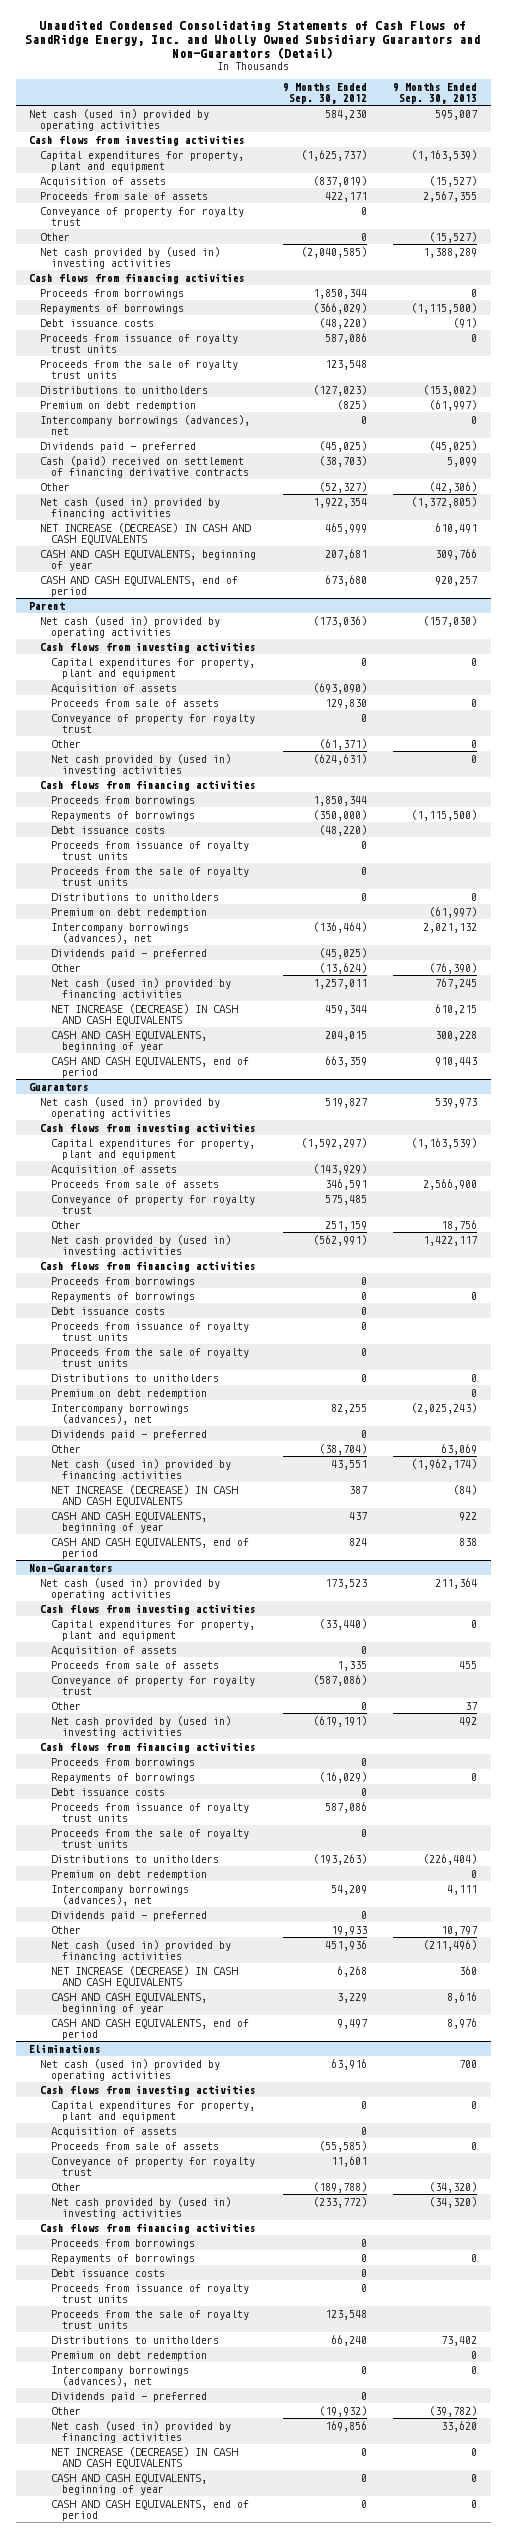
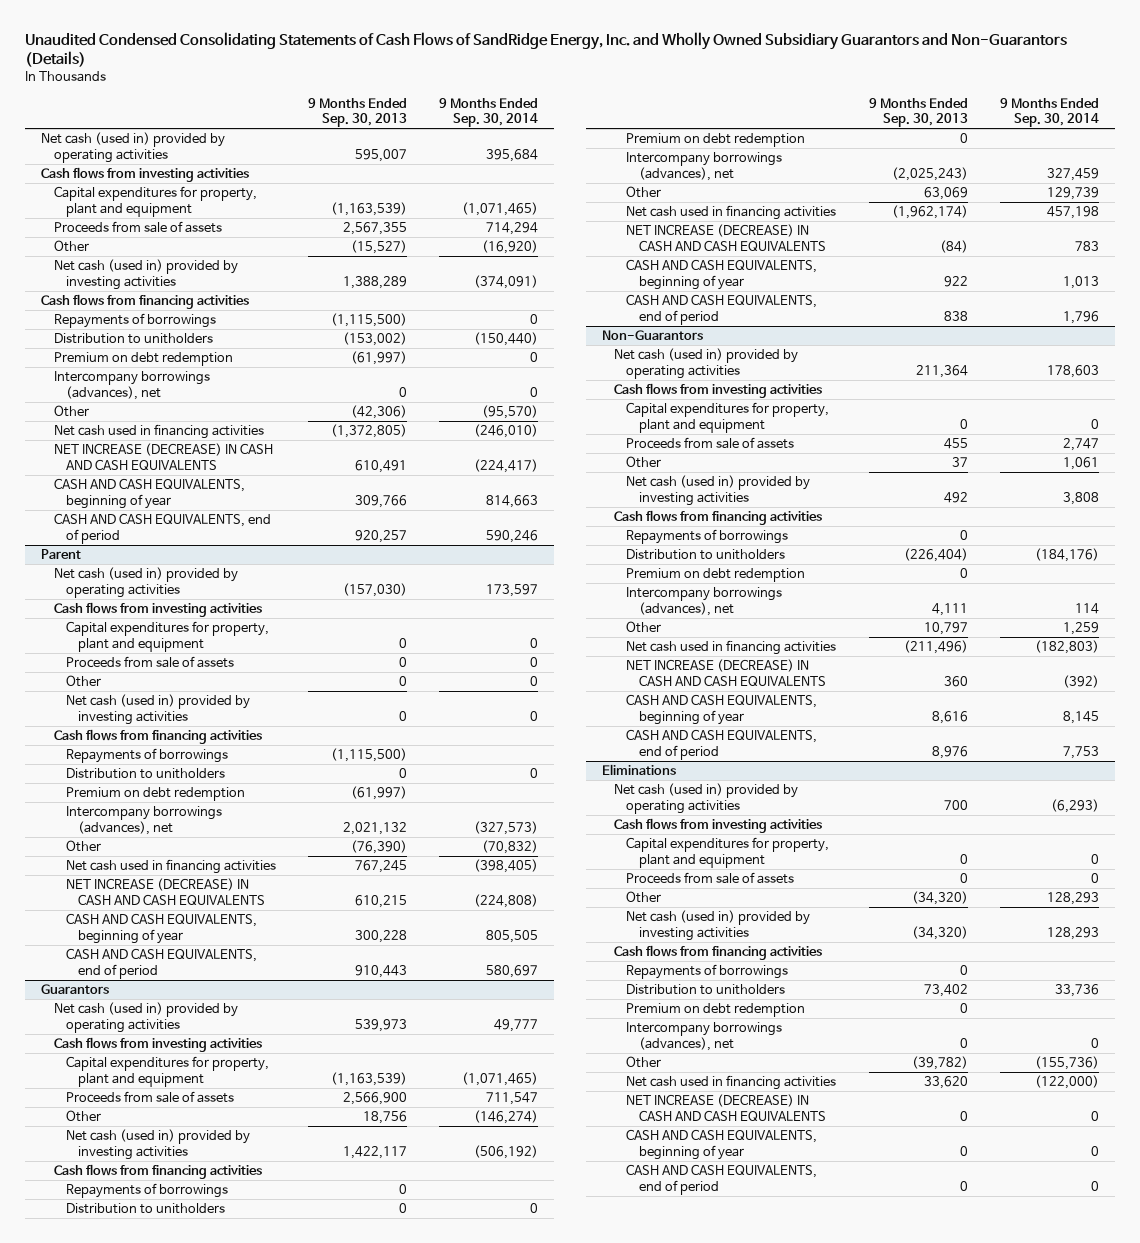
- Unaudited Condensed Consolidating Statements of Cash Flows of SandRidge Energy, Inc. and Wholly Owned Subsidiary Guarantors and Non-Guarantors (Detail)
+ Unaudited Condensed Consolidating Statements of Cash Flows of SandRidge Energy, Inc. and Wholly Owned Subsidiary Guarantors and Non-Guarantors (Details)
- | 9 Months Ended Sep. 30, 2012 | 9 Months Ended Sep. 30, 2013
+ | 9 Months Ended Sep. 30, 2013 | 9 Months Ended Sep. 30, 2014
- Acquisition of assets | (837,019) | (15,527)
- Conveyance of property for royalty trust | 0 |
- Net cash provided by (used in) investing activities | (2,040,585) | 1,388,289
+ Net cash (used in) provided by investing activities | 1,388,289 | (374,091)
- Proceeds from borrowings | 1,850,344 | 0
- Debt issuance costs | (48,220) | (91)
- Proceeds from issuance of royalty trust units | 587,086 | 0
- Proceeds from the sale of royalty trust units | 123,548 |
- Distributions to unitholders | (127,023) | (153,002)
+ Distribution to unitholders | (153,002) | (150,440)
- Dividends paid - preferred | (45,025) | (45,025)
- Cash (paid) received on settlement of financing derivative contracts | (38,703) | 5,099
- Net cash (used in) provided by financing activities | 1,922,354 | (1,372,805)
+ Net cash used in financing activities | (1,372,805) | (246,010)
@ Parent
- Acquisition of assets | (693,090) |
- Conveyance of property for royalty trust | 0 |
- Net cash provided by (used in) investing activities | (624,631) | 0
+ Net cash (used in) provided by investing activities | 0 | 0
- Proceeds from borrowings | 1,850,344 |
- Debt issuance costs | (48,220) |
- Proceeds from issuance of royalty trust units | 0 |
- Proceeds from the sale of royalty trust units | 0 |
- Distributions to unitholders | 0 | 0
+ Distribution to unitholders | 0 | 0
- Dividends paid - preferred | (45,025) |
- Net cash (used in) provided by financing activities | 1,257,011 | 767,245
+ Net cash used in financing activities | 767,245 | (398,405)
@ Guarantors
- Acquisition of assets | (143,929) |
- Conveyance of property for royalty trust | 575,485 |
- Net cash provided by (used in) investing activities | (562,991) | 1,422,117
+ Net cash (used in) provided by investing activities | 1,422,117 | (506,192)
- Proceeds from borrowings | 0 |
- Debt issuance costs | 0 |
- Proceeds from issuance of royalty trust units | 0 |
- Proceeds from the sale of royalty trust units | 0 |
- Distributions to unitholders | 0 | 0
+ Distribution to unitholders | 0 | 0
- Dividends paid - preferred | 0 |
- Net cash (used in) provided by financing activities | 43,551 | (1,962,174)
+ Net cash used in financing activities | (1,962,174) | 457,198
@ Non-Guarantors
- Acquisition of assets | 0 |
- Conveyance of property for royalty trust | (587,086) |
- Net cash provided by (used in) investing activities | (619,191) | 492
+ Net cash (used in) provided by investing activities | 492 | 3,808
- Proceeds from borrowings | 0 |
- Debt issuance costs | 0 |
- Proceeds from issuance of royalty trust units | 587,086 |
- Proceeds from the sale of royalty trust units | 0 |
- Distributions to unitholders | (193,263) | (226,404)
+ Distribution to unitholders | (226,404) | (184,176)
- Dividends paid - preferred | 0 |
- Net cash (used in) provided by financing activities | 451,936 | (211,496)
+ Net cash used in financing activities | (211,496) | (182,803)
@ Eliminations
- Acquisition of assets | 0 |
- Conveyance of property for royalty trust | 11,601 |
- Net cash provided by (used in) investing activities | (233,772) | (34,320)
+ Net cash (used in) provided by investing activities | (34,320) | 128,293
- Proceeds from borrowings | 0 |
- Debt issuance costs | 0 |
- Proceeds from issuance of royalty trust units | 0 |
- Proceeds from the sale of royalty trust units | 123,548 |
- Distributions to unitholders | 66,240 | 73,402
+ Distribution to unitholders | 73,402 | 33,736
- Dividends paid - preferred | 0 |
- Net cash (used in) provided by financing activities | 169,856 | 33,620
+ Net cash used in financing activities | 33,620 | (122,000)

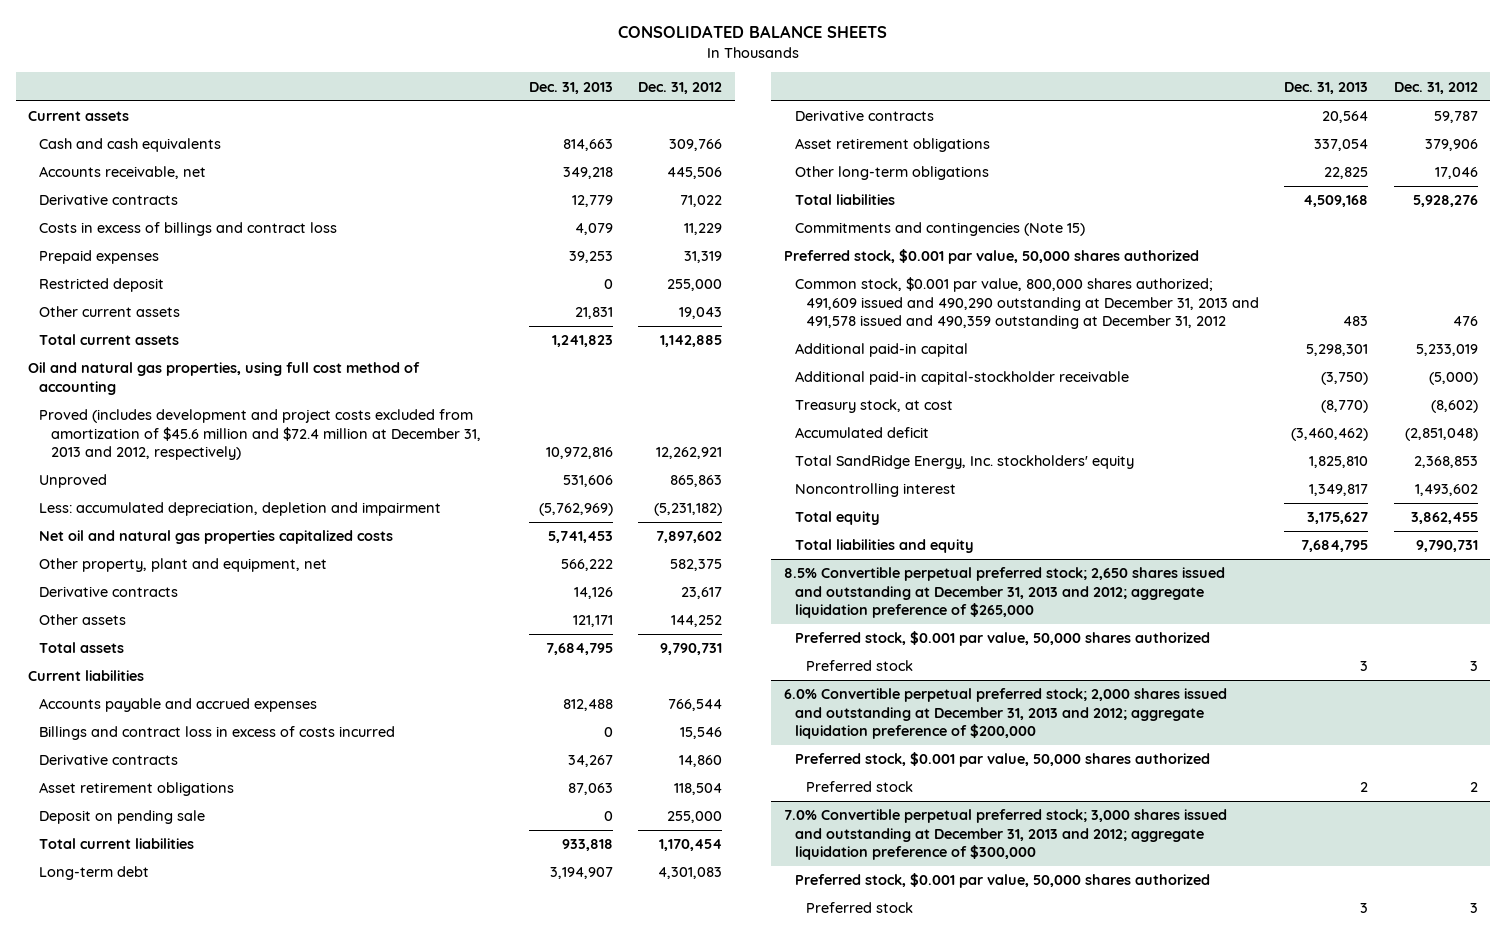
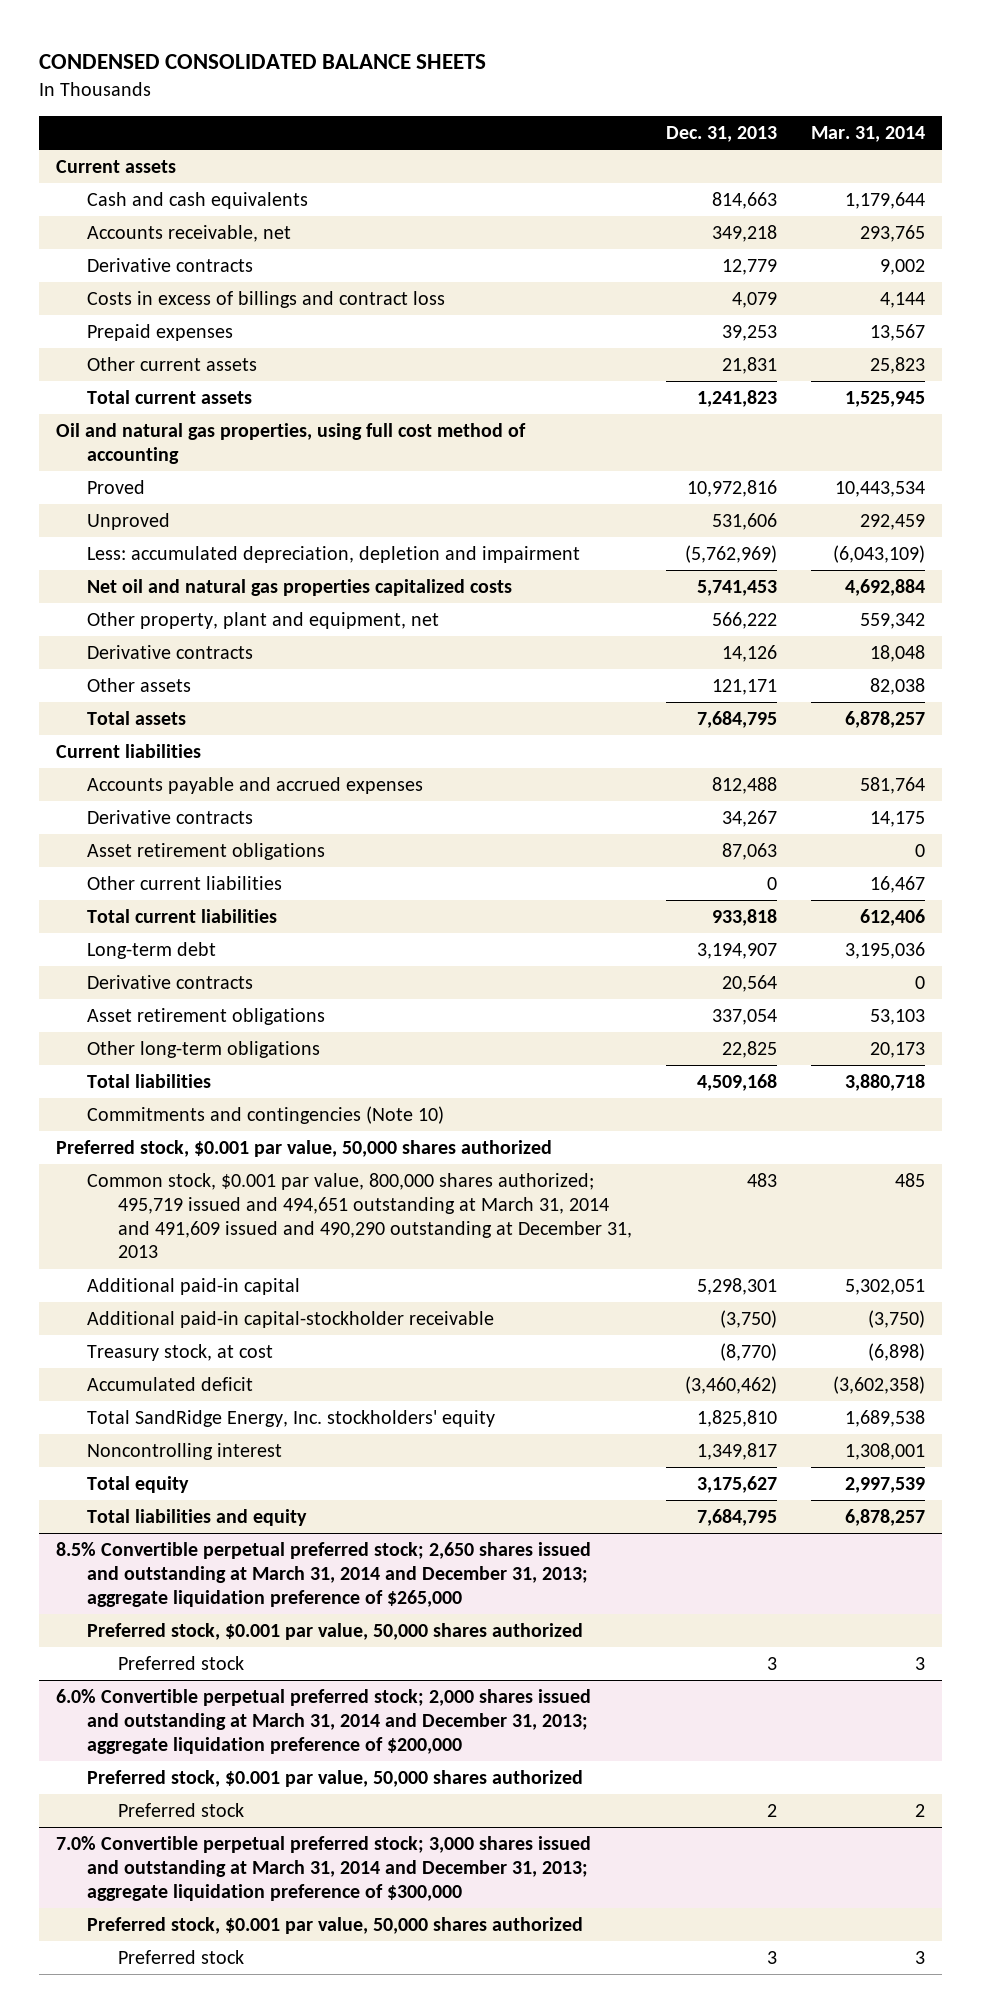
- CONSOLIDATED BALANCE SHEETS
+ CONDENSED CONSOLIDATED BALANCE SHEETS
- | Dec. 31, 2013 | Dec. 31, 2012
+ | Dec. 31, 2013 | Mar. 31, 2014
- Restricted deposit | 0 | 255,000
- Proved (includes development and project costs excluded from amortization of $45.6 million and $72.4 million at December 31, 2013 and 2012, respectively) | 10,972,816 | 12,262,921
+ Proved | 10,972,816 | 10,443,534
- Billings and contract loss in excess of costs incurred | 0 | 15,546
- Deposit on pending sale | 0 | 255,000
+ Other current liabilities | 0 | 16,467
- Commitments and contingencies (Note 15)
+ Commitments and contingencies (Note 10)
- Common stock, $0.001 par value, 800,000 shares authorized; 491,609 issued and 490,290 outstanding at December 31, 2013 and 491,578 issued and 490,359 outstanding at December 31, 2012 | 483 | 476
+ Common stock, $0.001 par value, 800,000 shares authorized; 495,719 issued and 494,651 outstanding at March 31, 2014 and 491,609 issued and 490,290 outstanding at December 31, 2013 | 483 | 485
- 8.5% Convertible perpetual preferred stock; 2,650 shares issued and outstanding at December 31, 2013 and 2012; aggregate liquidation preference of $265,000
+ 8.5% Convertible perpetual preferred stock; 2,650 shares issued and outstanding at March 31, 2014 and December 31, 2013; aggregate liquidation preference of $265,000
- 6.0% Convertible perpetual preferred stock; 2,000 shares issued and outstanding at December 31, 2013 and 2012; aggregate liquidation preference of $200,000
+ 6.0% Convertible perpetual preferred stock; 2,000 shares issued and outstanding at March 31, 2014 and December 31, 2013; aggregate liquidation preference of $200,000
- 7.0% Convertible perpetual preferred stock; 3,000 shares issued and outstanding at December 31, 2013 and 2012; aggregate liquidation preference of $300,000
+ 7.0% Convertible perpetual preferred stock; 3,000 shares issued and outstanding at March 31, 2014 and December 31, 2013; aggregate liquidation preference of $300,000

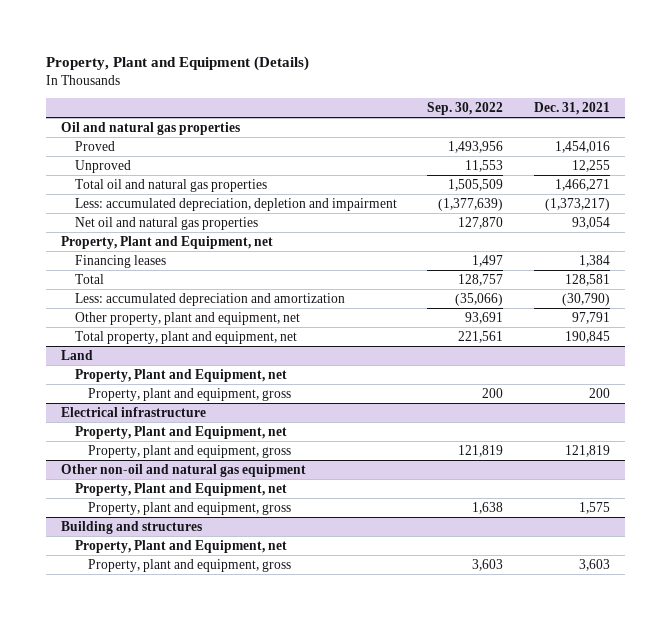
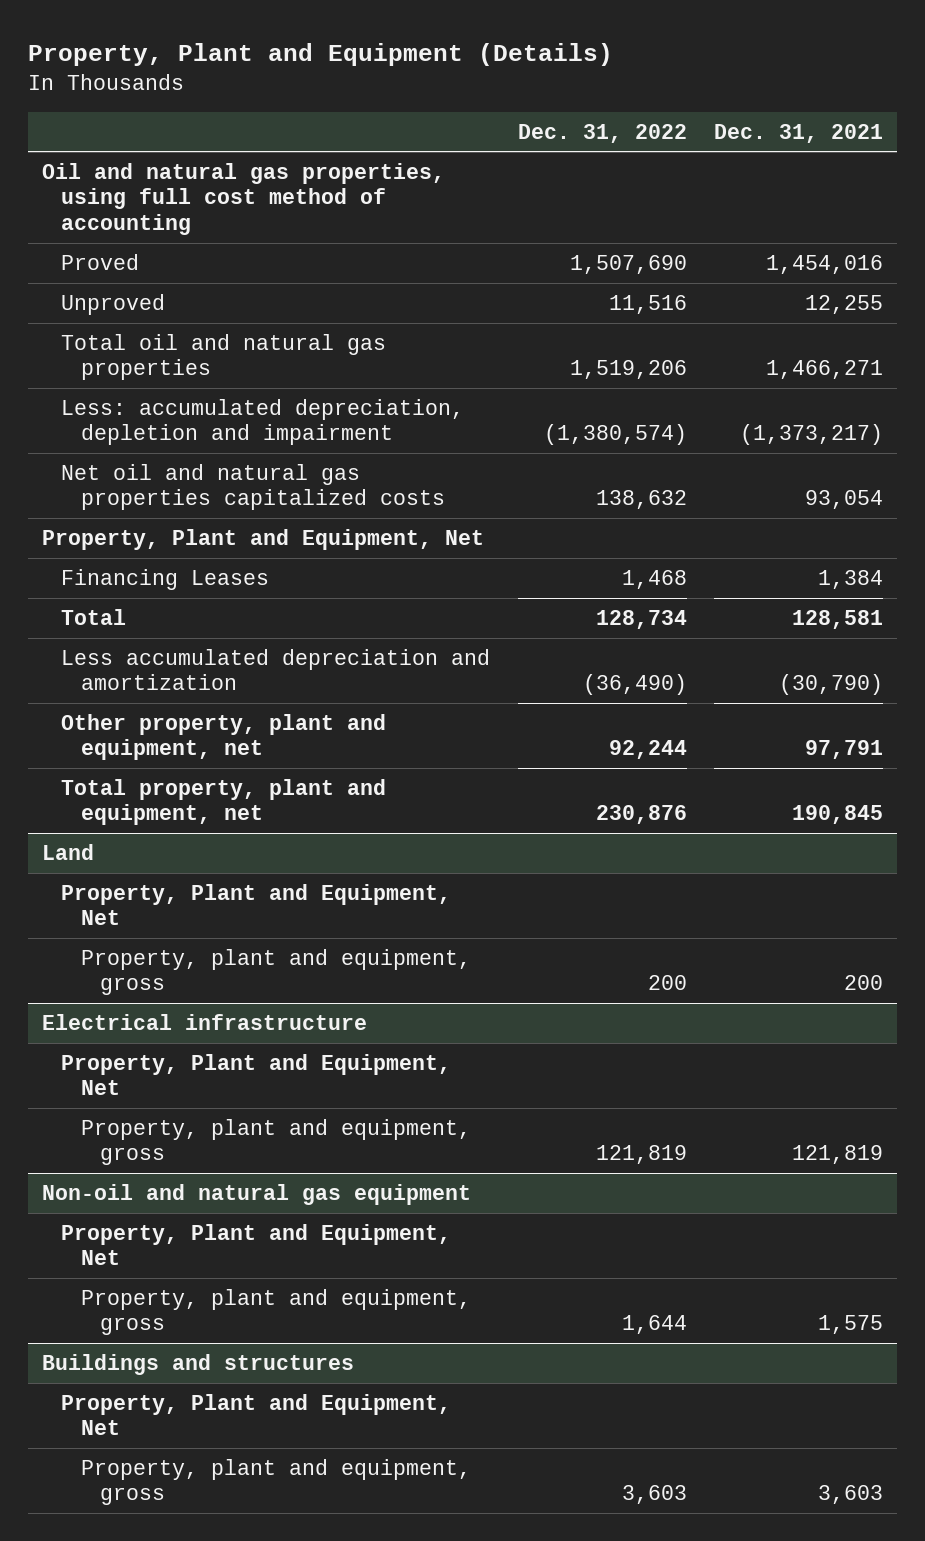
- | Sep. 30, 2022 | Dec. 31, 2021
+ | Dec. 31, 2022 | Dec. 31, 2021
- Oil and natural gas properties
+ Oil and natural gas properties, using full cost method of accounting
- Net oil and natural gas properties | 127,870 | 93,054
- Property, Plant and Equipment, net
- Financing leases | 1,497 | 1,384
+ Net oil and natural gas properties capitalized costs | 138,632 | 93,054
+ Property, Plant and Equipment, Net
+ Financing Leases | 1,468 | 1,384
- Less: accumulated depreciation and amortization | (35,066) | (30,790)
+ Less accumulated depreciation and amortization | (36,490) | (30,790)
@ Land
- Property, Plant and Equipment, net
+ Property, Plant and Equipment, Net
@ Electrical infrastructure
- Property, Plant and Equipment, net
+ Property, Plant and Equipment, Net
- Other non-oil and natural gas equipment
- Property, Plant and Equipment, net
+ Non-oil and natural gas equipment
+ Property, Plant and Equipment, Net
- Building and structures
- Property, Plant and Equipment, net
+ Buildings and structures
+ Property, Plant and Equipment, Net

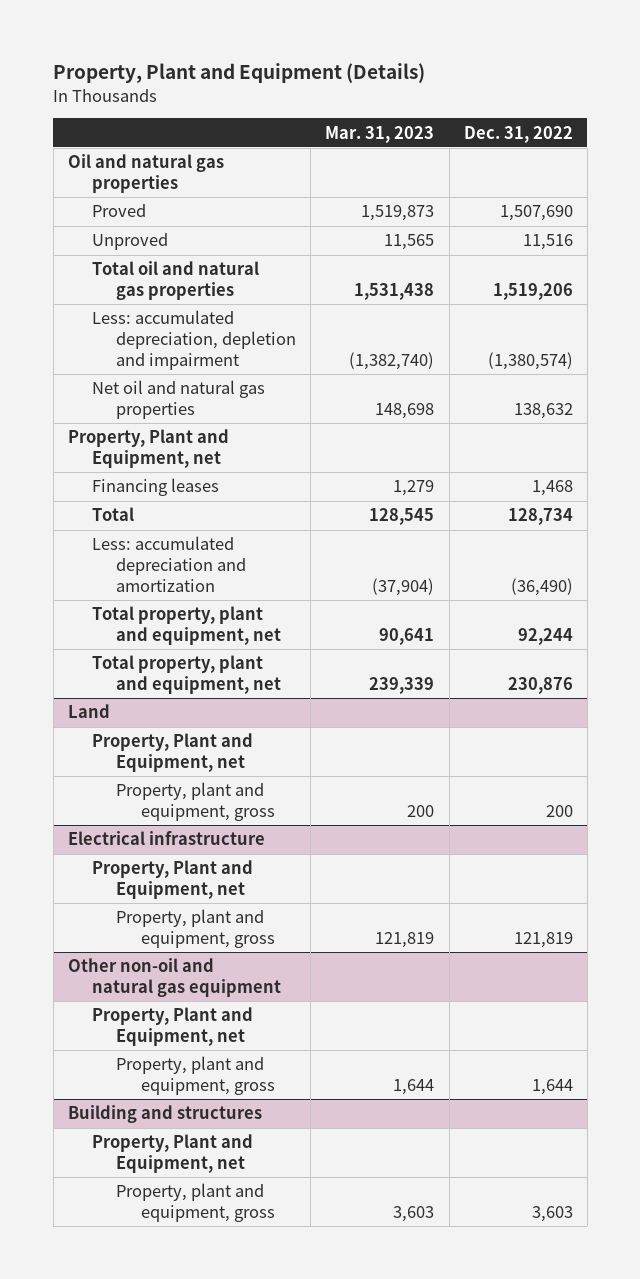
- | Dec. 31, 2022 | Dec. 31, 2021
+ | Mar. 31, 2023 | Dec. 31, 2022
- Oil and natural gas properties, using full cost method of accounting
+ Oil and natural gas properties
- Net oil and natural gas properties capitalized costs | 138,632 | 93,054
- Property, Plant and Equipment, Net
- Financing Leases | 1,468 | 1,384
+ Net oil and natural gas properties | 148,698 | 138,632
+ Property, Plant and Equipment, net
+ Financing leases | 1,279 | 1,468
- Less accumulated depreciation and amortization | (36,490) | (30,790)
- Other property, plant and equipment, net | 92,244 | 97,791
+ Less: accumulated depreciation and amortization | (37,904) | (36,490)
+ Total property, plant and equipment, net | 90,641 | 92,244
@ Land
- Property, Plant and Equipment, Net
+ Property, Plant and Equipment, net
@ Electrical infrastructure
- Property, Plant and Equipment, Net
+ Property, Plant and Equipment, net
- Non-oil and natural gas equipment
- Property, Plant and Equipment, Net
+ Other non-oil and natural gas equipment
+ Property, Plant and Equipment, net
- Buildings and structures
- Property, Plant and Equipment, Net
+ Building and structures
+ Property, Plant and Equipment, net

